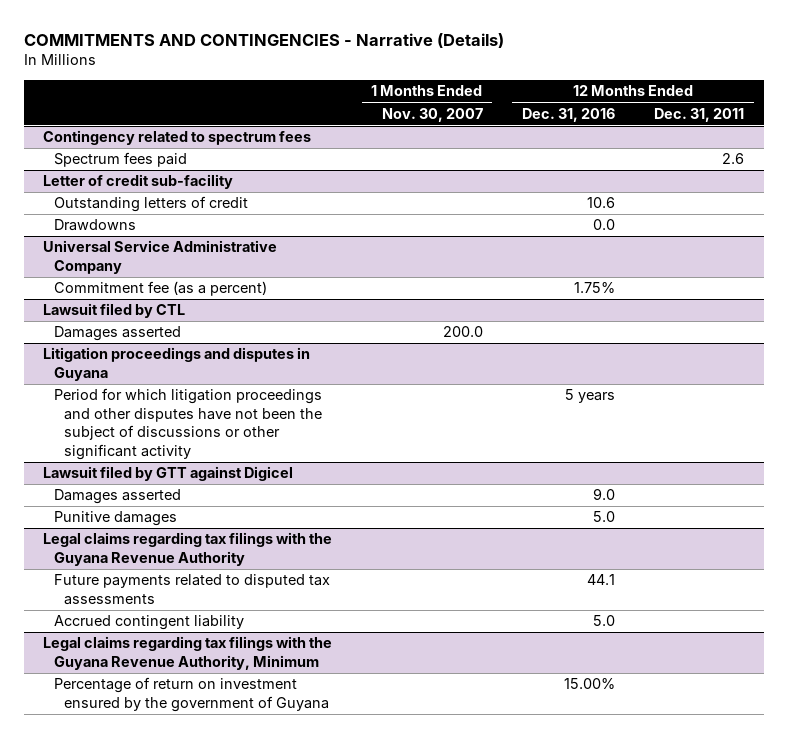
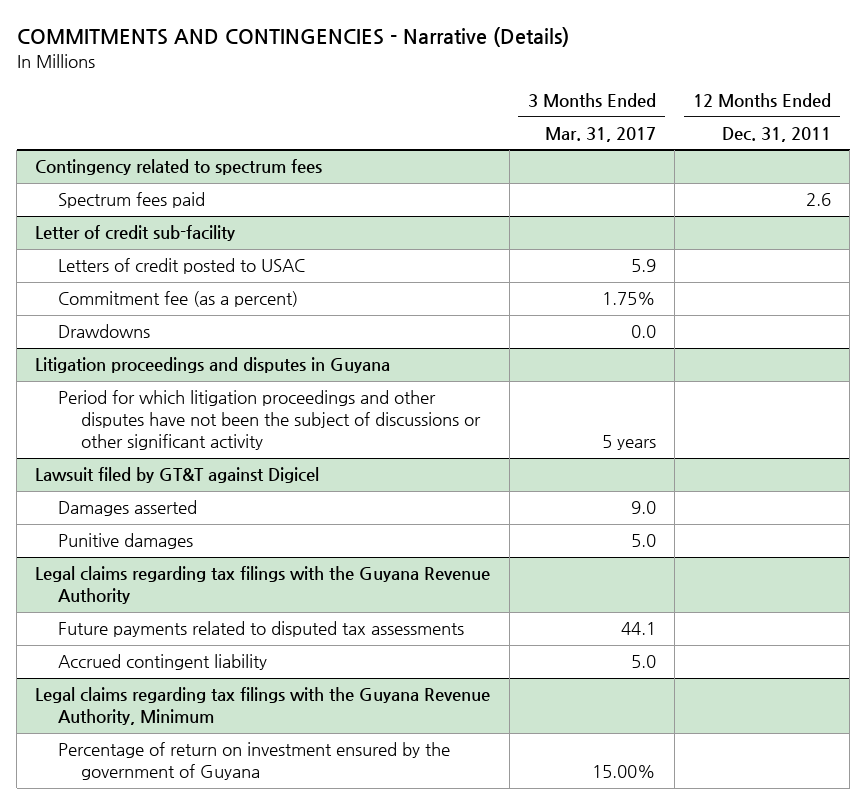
- | 1 Months Ended Nov. 30, 2007 | 12 Months Ended Dec. 31, 2016 | 12 Months Ended Dec. 31, 2011
+ | 3 Months Ended Mar. 31, 2017 | 12 Months Ended Dec. 31, 2011
@ Letter of credit sub-facility
- Outstanding letters of credit | | 10.6 |
+ Letters of credit posted to USAC | 5.9 |
+ Commitment fee (as a percent) | 1.75% |
- Universal Service Administrative Company
- Commitment fee (as a percent) | | 1.75% |
- Lawsuit filed by CTL
- Damages asserted | 200.0 | |
- Lawsuit filed by GTT against Digicel
+ Lawsuit filed by GT&T against Digicel

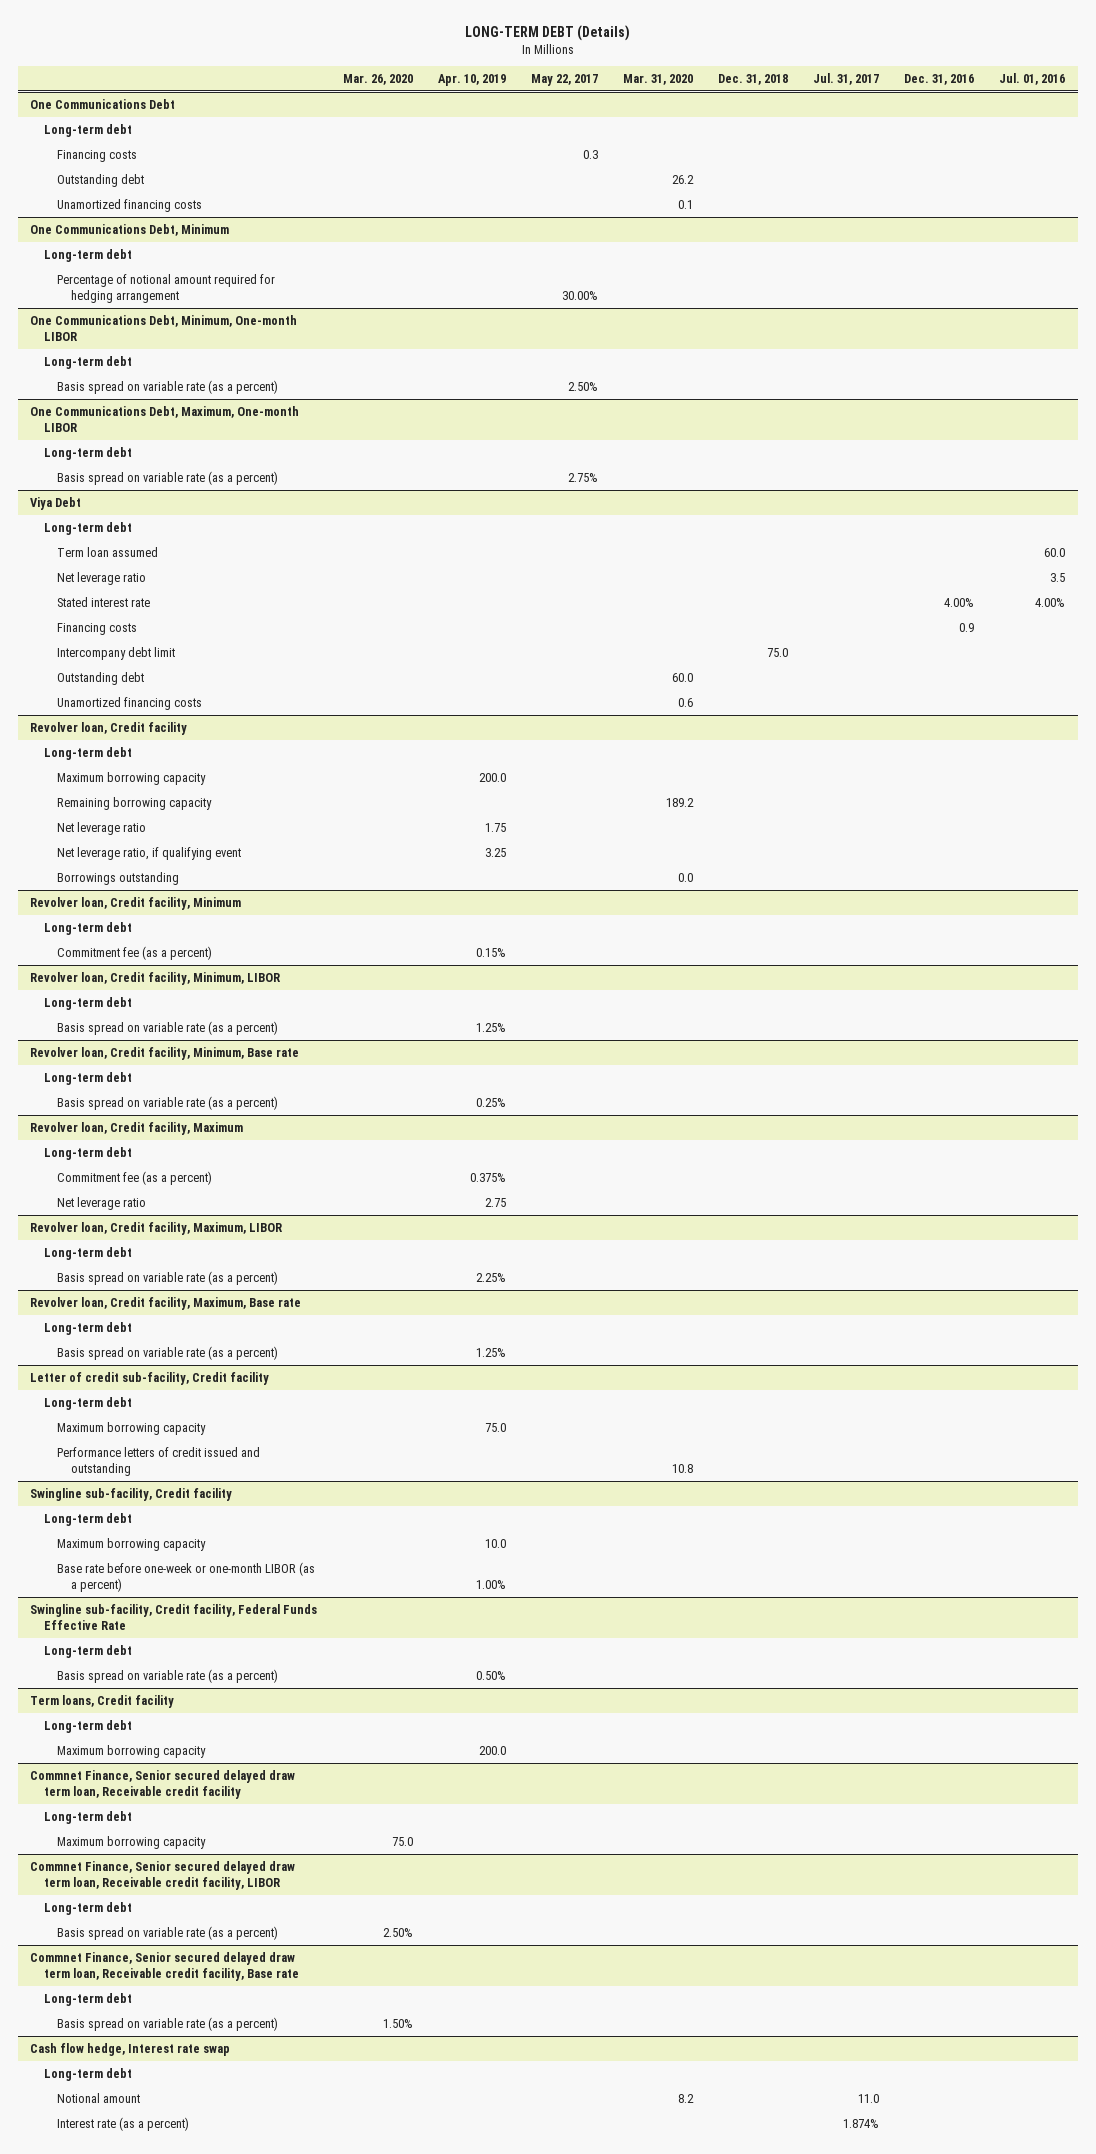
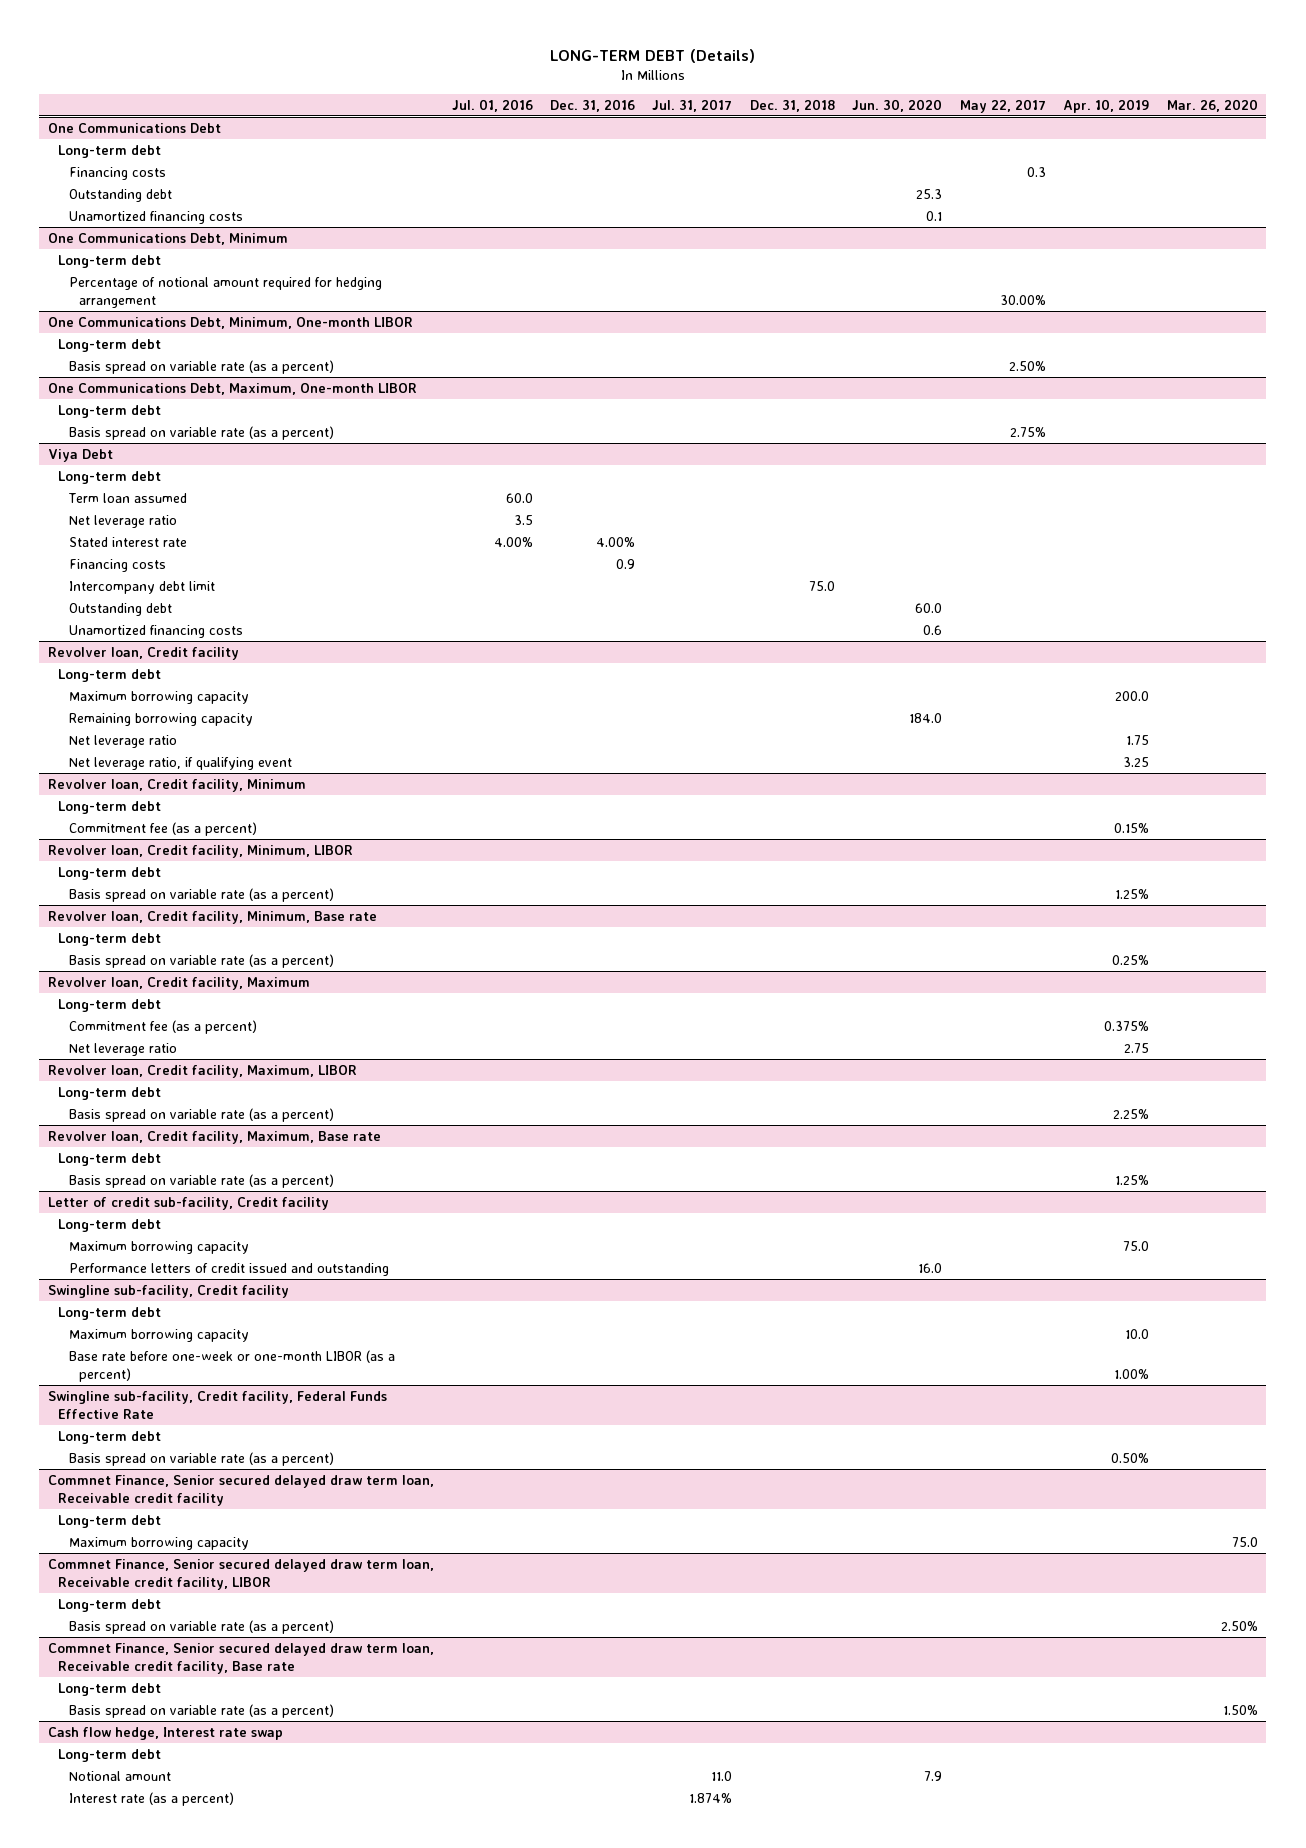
- | Mar. 26, 2020 | Apr. 10, 2019 | May 22, 2017 | Mar. 31, 2020 | Dec. 31, 2018 | Jul. 31, 2017 | Dec. 31, 2016 | Jul. 01, 2016
+ | Jul. 01, 2016 | Dec. 31, 2016 | Jul. 31, 2017 | Dec. 31, 2018 | Jun. 30, 2020 | May 22, 2017 | Apr. 10, 2019 | Mar. 26, 2020
@ Revolver loan, Credit facility
- Borrowings outstanding | | | | 0.0 | | | |
- Term loans, Credit facility
- Long-term debt
- Maximum borrowing capacity | | 200.0 | | | | | |

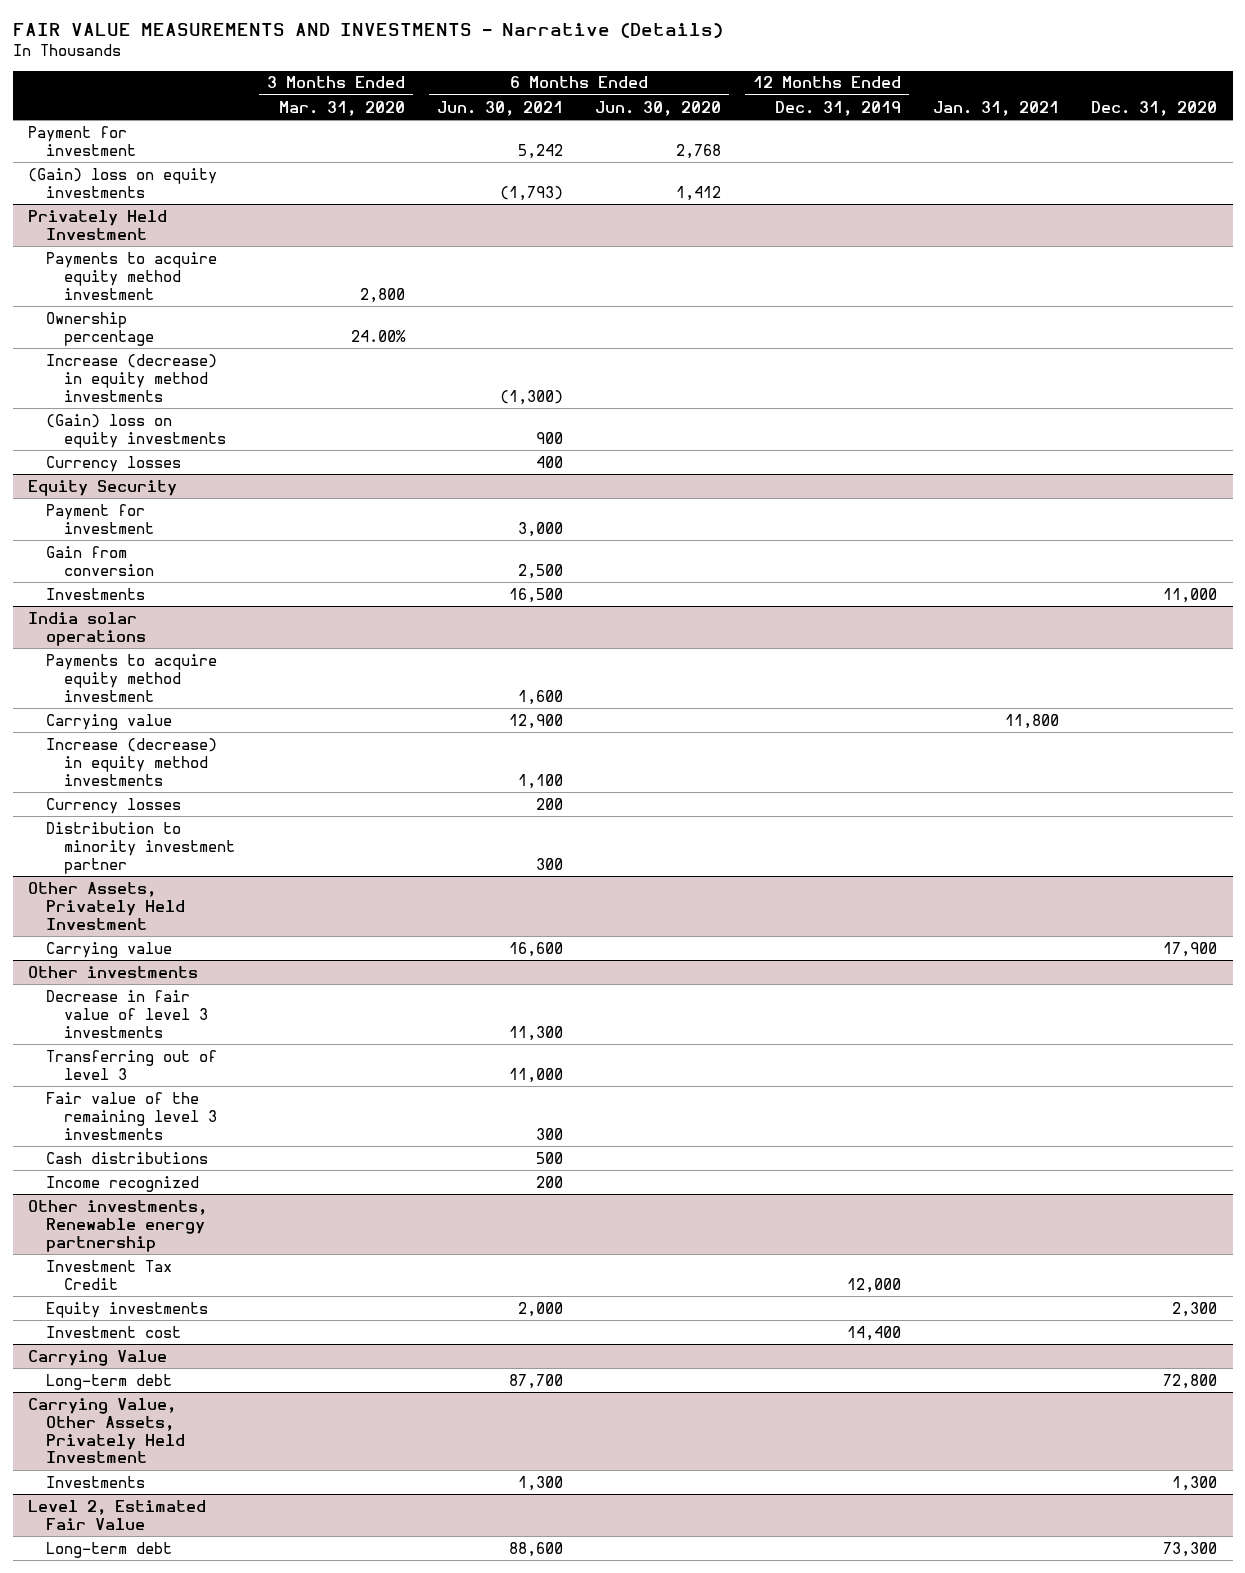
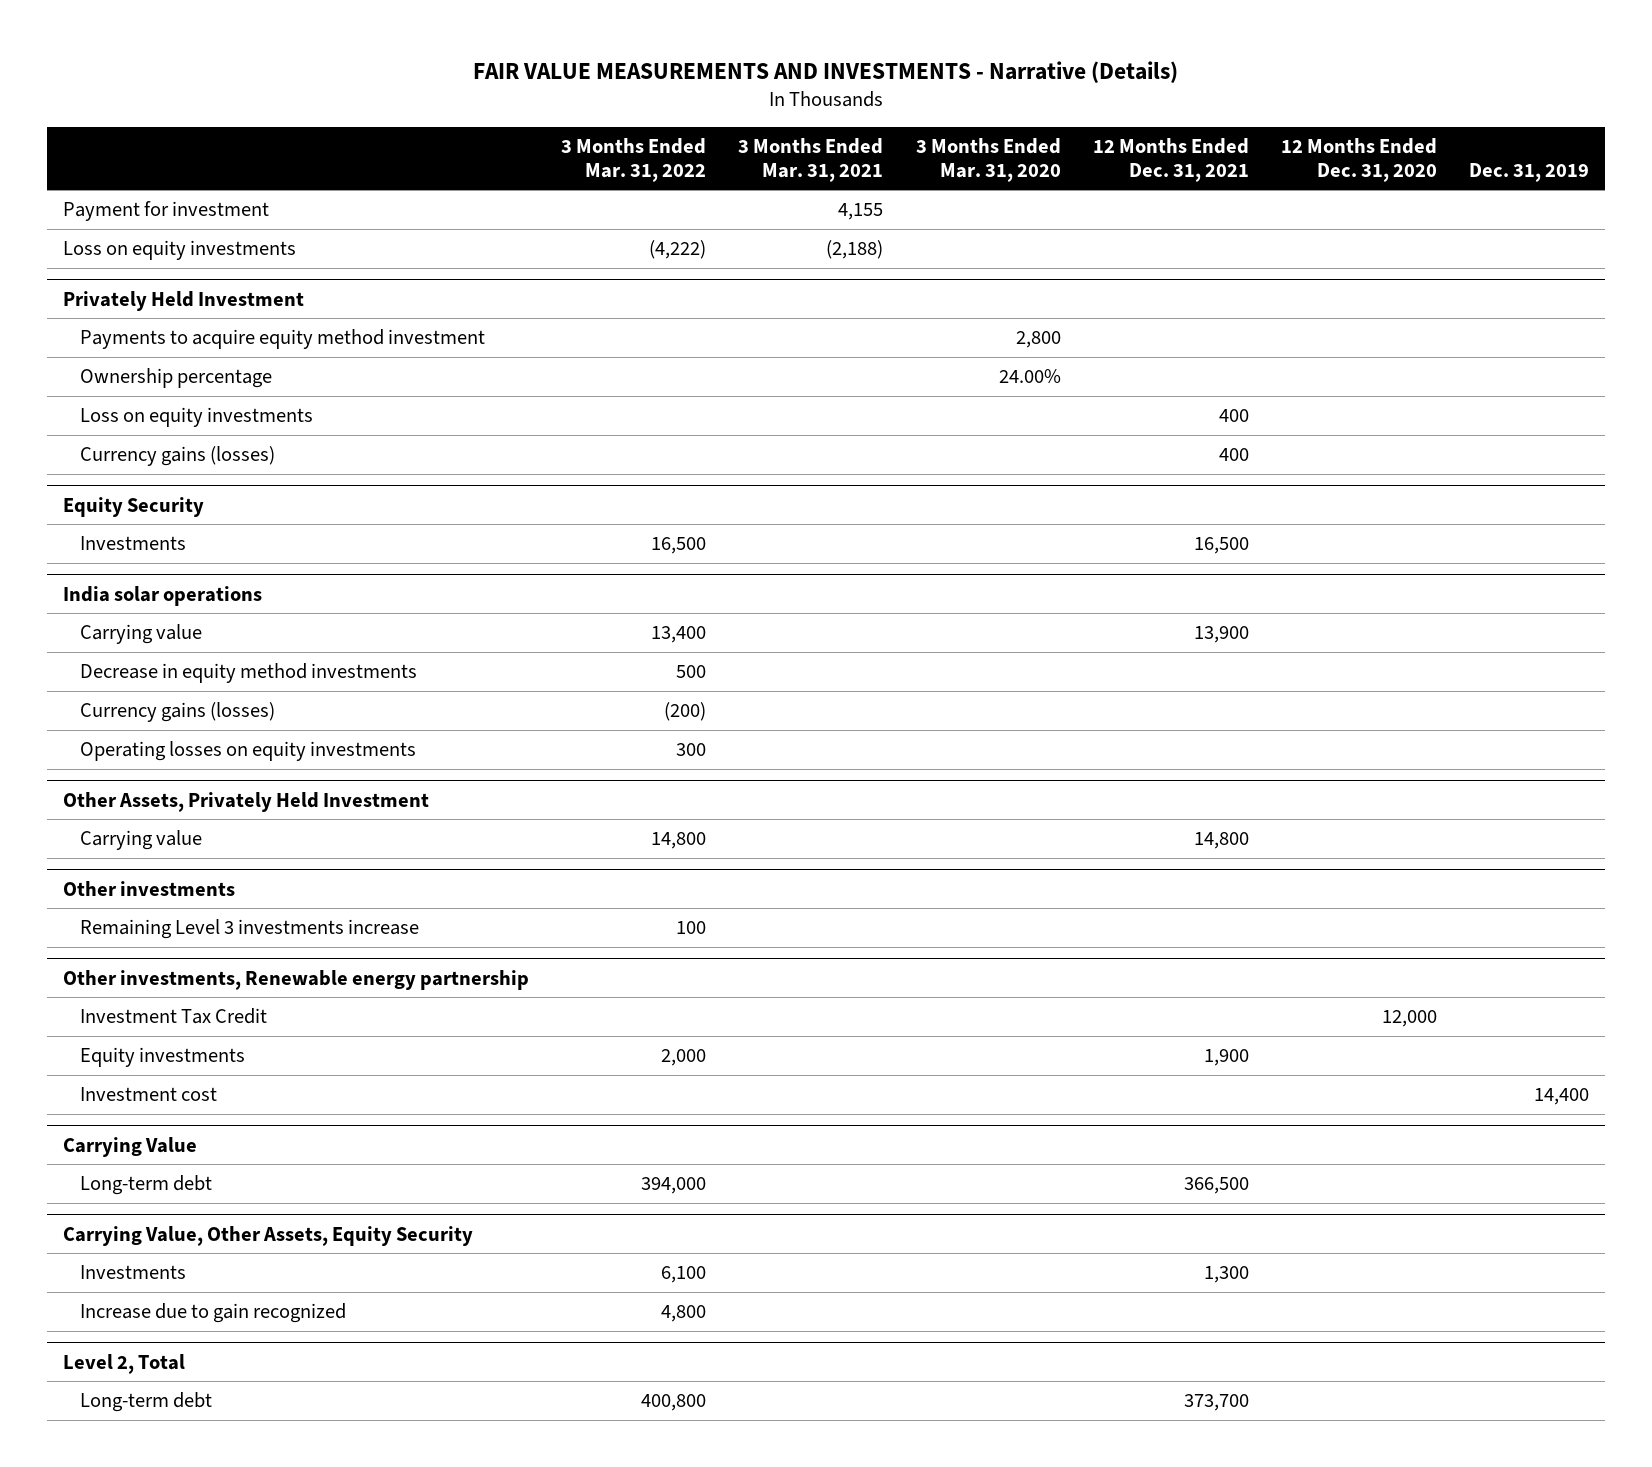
- | 3 Months Ended Mar. 31, 2020 | 6 Months Ended Jun. 30, 2021 | 6 Months Ended Jun. 30, 2020 | 12 Months Ended Dec. 31, 2019 | Jan. 31, 2021 | Dec. 31, 2020
+ | 3 Months Ended Mar. 31, 2022 | 3 Months Ended Mar. 31, 2021 | 3 Months Ended Mar. 31, 2020 | 12 Months Ended Dec. 31, 2021 | 12 Months Ended Dec. 31, 2020 | Dec. 31, 2019
- (Gain) loss on equity investments | | (1,793) | 1,412 | | |
+ Loss on equity investments | (4,222) | (2,188) | | | |
@ Privately Held Investment
- Increase (decrease) in equity method investments | | (1,300) | | | |
- (Gain) loss on equity investments | | 900 | | | |
- Currency losses | | 400 | | | |
+ Loss on equity investments | | | | 400 | |
+ Currency gains (losses) | | | | 400 | |
@ Equity Security
- Payment for investment | | 3,000 | | | |
- Gain from conversion | | 2,500 | | | |
@ India solar operations
- Payments to acquire equity method investment | | 1,600 | | | |
- Increase (decrease) in equity method investments | | 1,100 | | | |
- Currency losses | | 200 | | | |
- Distribution to minority investment partner | | 300 | | | |
+ Decrease in equity method investments | 500 | | | | |
+ Currency gains (losses) | (200) | | | | |
+ Operating losses on equity investments | 300 | | | | |
@ Other investments
- Decrease in fair value of level 3 investments | | 11,300 | | | |
- Transferring out of level 3 | | 11,000 | | | |
- Fair value of the remaining level 3 investments | | 300 | | | |
- Cash distributions | | 500 | | | |
- Income recognized | | 200 | | | |
+ Remaining Level 3 investments increase | 100 | | | | |
- Carrying Value, Other Assets, Privately Held Investment
- Investments | | 1,300 | | | | 1,300
- Level 2, Estimated Fair Value
- Long-term debt | | 88,600 | | | | 73,300
+ Carrying Value, Other Assets, Equity Security
+ Investments | 6,100 | | | 1,300 | |
+ Increase due to gain recognized | 4,800 | | | | |
+ Level 2, Total
+ Long-term debt | 400,800 | | | 373,700 | |

